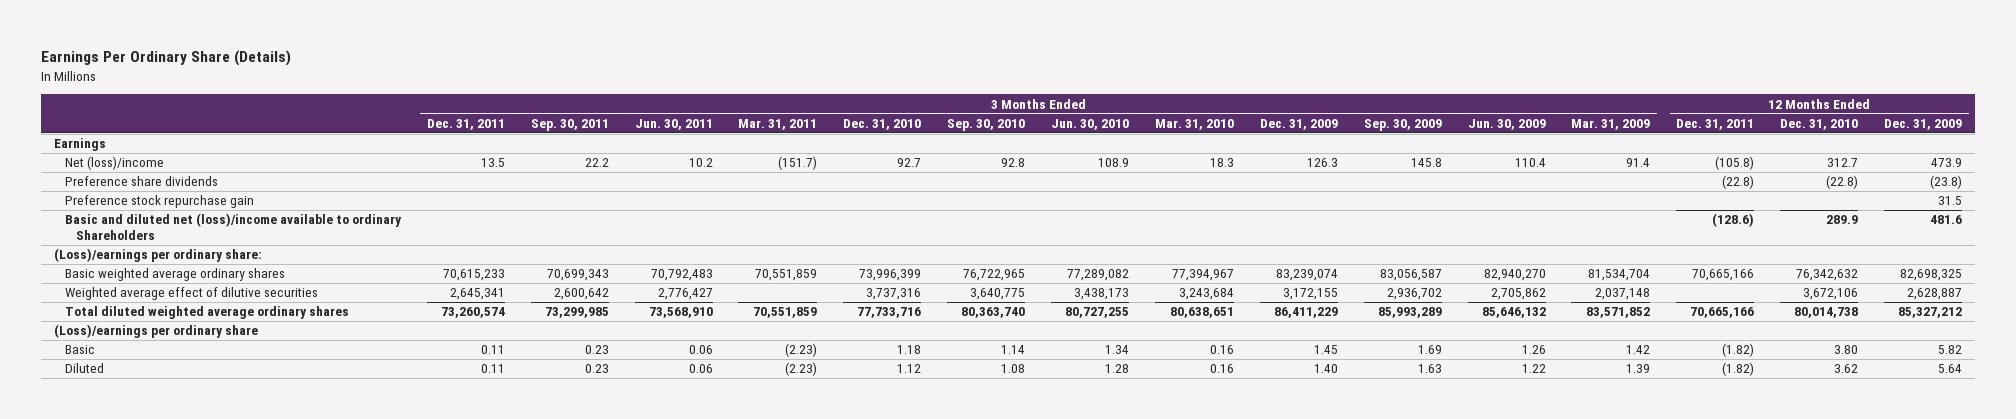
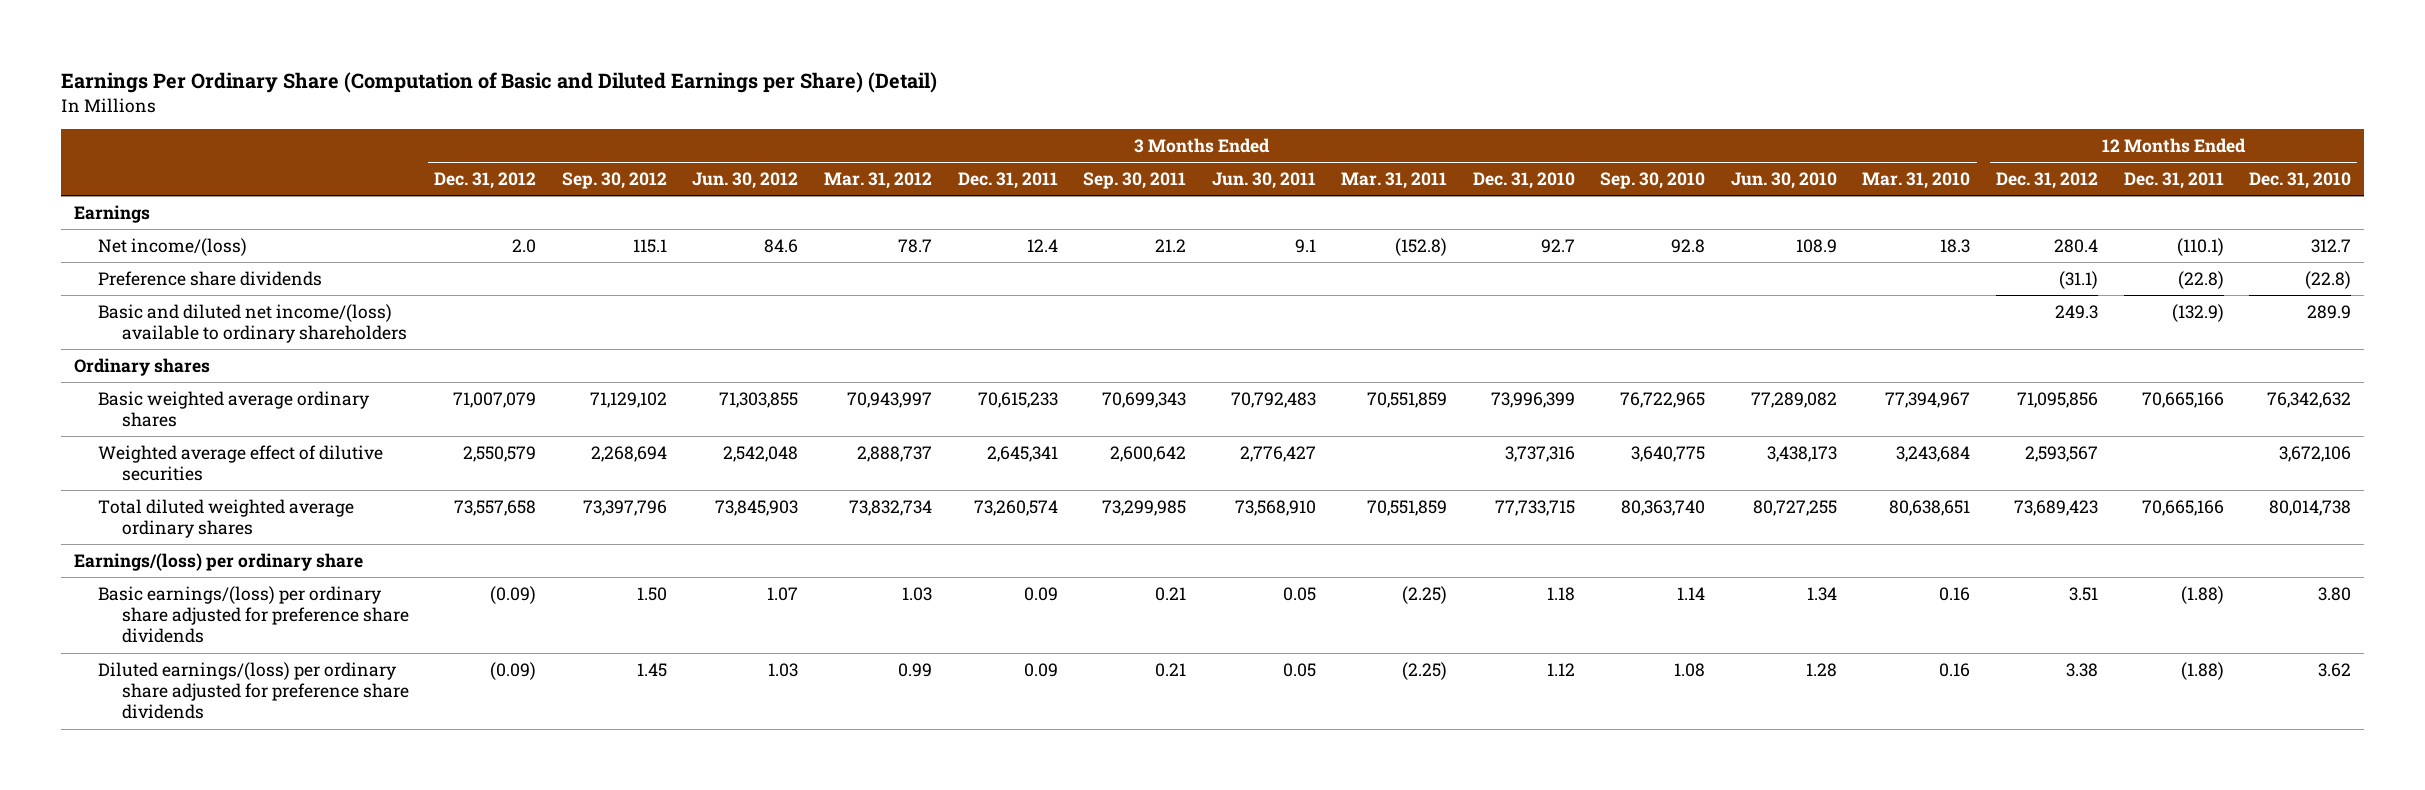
- Earnings Per Ordinary Share (Details)
+ Earnings Per Ordinary Share (Computation of Basic and Diluted Earnings per Share) (Detail)
- | 3 Months Ended Dec. 31, 2011 | 3 Months Ended Sep. 30, 2011 | 3 Months Ended Jun. 30, 2011 | 3 Months Ended Mar. 31, 2011 | 3 Months Ended Dec. 31, 2010 | 3 Months Ended Sep. 30, 2010 | 3 Months Ended Jun. 30, 2010 | 3 Months Ended Mar. 31, 2010 | 3 Months Ended Dec. 31, 2009 | 3 Months Ended Sep. 30, 2009 | 3 Months Ended Jun. 30, 2009 | 3 Months Ended Mar. 31, 2009 | 12 Months Ended Dec. 31, 2011 | 12 Months Ended Dec. 31, 2010 | 12 Months Ended Dec. 31, 2009
+ | 3 Months Ended Dec. 31, 2012 | 3 Months Ended Sep. 30, 2012 | 3 Months Ended Jun. 30, 2012 | 3 Months Ended Mar. 31, 2012 | 3 Months Ended Dec. 31, 2011 | 3 Months Ended Sep. 30, 2011 | 3 Months Ended Jun. 30, 2011 | 3 Months Ended Mar. 31, 2011 | 3 Months Ended Dec. 31, 2010 | 3 Months Ended Sep. 30, 2010 | 3 Months Ended Jun. 30, 2010 | 3 Months Ended Mar. 31, 2010 | 12 Months Ended Dec. 31, 2012 | 12 Months Ended Dec. 31, 2011 | 12 Months Ended Dec. 31, 2010
- Net (loss)/income | 13.5 | 22.2 | 10.2 | (151.7) | 92.7 | 92.8 | 108.9 | 18.3 | 126.3 | 145.8 | 110.4 | 91.4 | (105.8) | 312.7 | 473.9
+ Net income/(loss) | 2.0 | 115.1 | 84.6 | 78.7 | 12.4 | 21.2 | 9.1 | (152.8) | 92.7 | 92.8 | 108.9 | 18.3 | 280.4 | (110.1) | 312.7
- Preference stock repurchase gain | | | | | | | | | | | | | | | 31.5
- Basic and diluted net (loss)/income available to ordinary Shareholders | | | | | | | | | | | | | (128.6) | 289.9 | 481.6
- (Loss)/earnings per ordinary share:
+ Basic and diluted net income/(loss) available to ordinary shareholders | | | | | | | | | | | | | 249.3 | (132.9) | 289.9
+ Ordinary shares
- Total diluted weighted average ordinary shares | 73,260,574 | 73,299,985 | 73,568,910 | 70,551,859 | 77,733,716 | 80,363,740 | 80,727,255 | 80,638,651 | 86,411,229 | 85,993,289 | 85,646,132 | 83,571,852 | 70,665,166 | 80,014,738 | 85,327,212
- (Loss)/earnings per ordinary share
- Basic | 0.11 | 0.23 | 0.06 | (2.23) | 1.18 | 1.14 | 1.34 | 0.16 | 1.45 | 1.69 | 1.26 | 1.42 | (1.82) | 3.80 | 5.82
- Diluted | 0.11 | 0.23 | 0.06 | (2.23) | 1.12 | 1.08 | 1.28 | 0.16 | 1.40 | 1.63 | 1.22 | 1.39 | (1.82) | 3.62 | 5.64
+ Total diluted weighted average ordinary shares | 73,557,658 | 73,397,796 | 73,845,903 | 73,832,734 | 73,260,574 | 73,299,985 | 73,568,910 | 70,551,859 | 77,733,715 | 80,363,740 | 80,727,255 | 80,638,651 | 73,689,423 | 70,665,166 | 80,014,738
+ Earnings/(loss) per ordinary share
+ Basic earnings/(loss) per ordinary share adjusted for preference share dividends | (0.09) | 1.50 | 1.07 | 1.03 | 0.09 | 0.21 | 0.05 | (2.25) | 1.18 | 1.14 | 1.34 | 0.16 | 3.51 | (1.88) | 3.80
+ Diluted earnings/(loss) per ordinary share adjusted for preference share dividends | (0.09) | 1.45 | 1.03 | 0.99 | 0.09 | 0.21 | 0.05 | (2.25) | 1.12 | 1.08 | 1.28 | 0.16 | 3.38 | (1.88) | 3.62

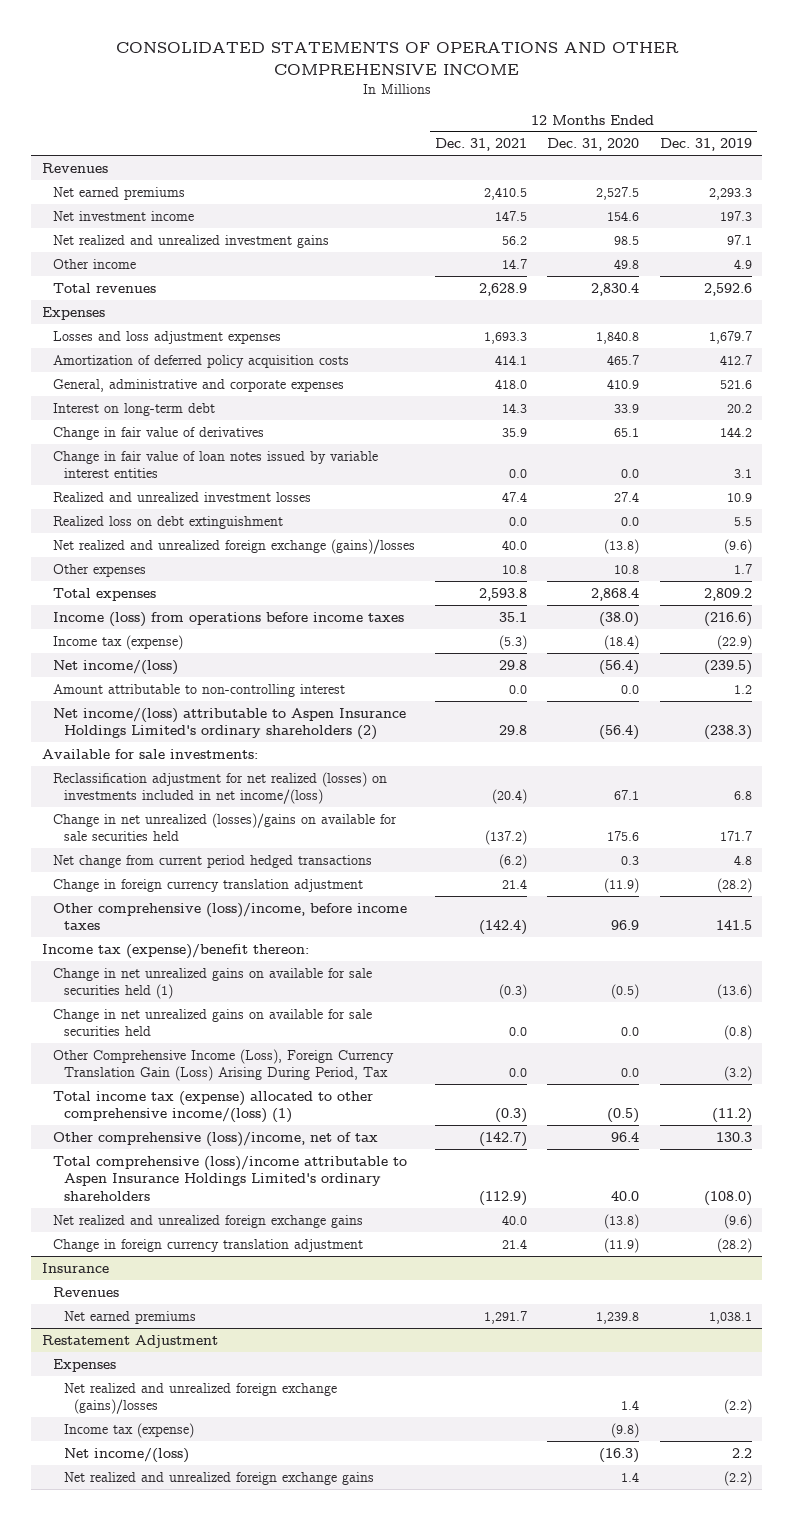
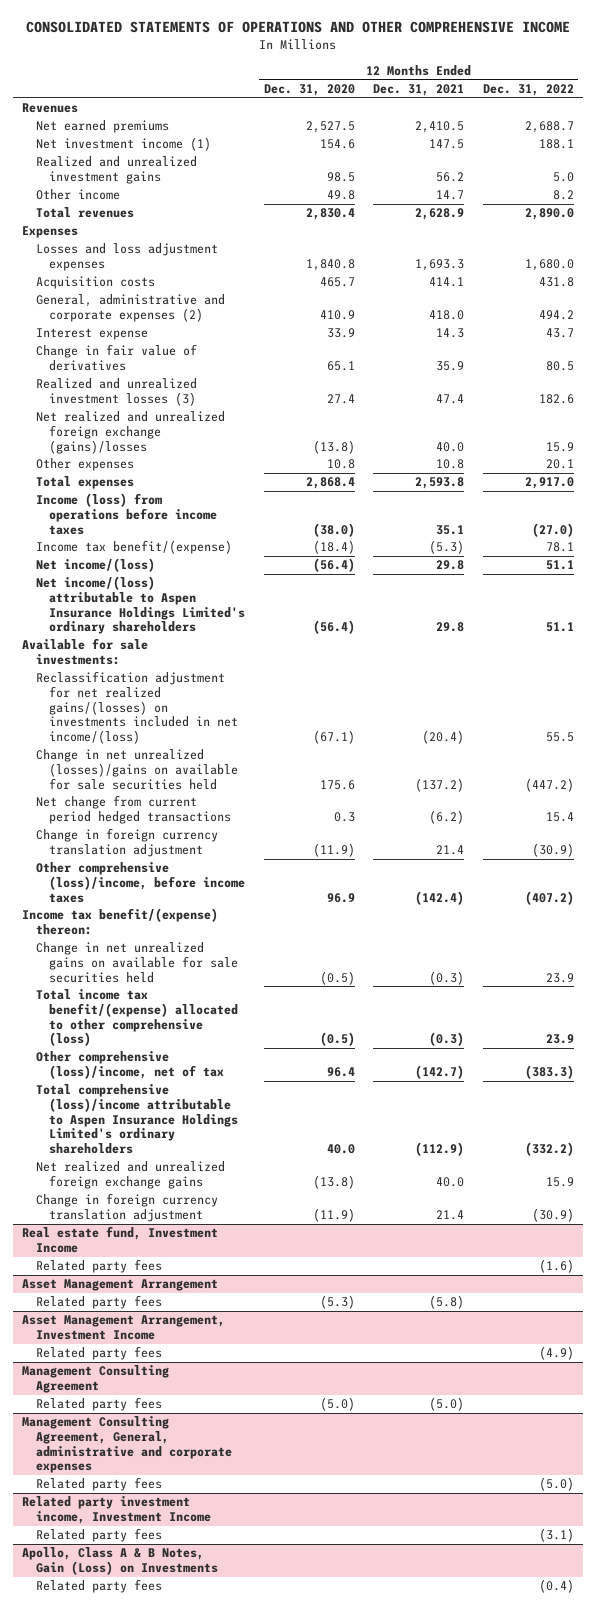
- | 12 Months Ended Dec. 31, 2021 | 12 Months Ended Dec. 31, 2020 | 12 Months Ended Dec. 31, 2019
+ | 12 Months Ended Dec. 31, 2020 | 12 Months Ended Dec. 31, 2021 | 12 Months Ended Dec. 31, 2022
- Net investment income | 147.5 | 154.6 | 197.3
- Net realized and unrealized investment gains | 56.2 | 98.5 | 97.1
+ Net investment income (1) | 154.6 | 147.5 | 188.1
+ Realized and unrealized investment gains | 98.5 | 56.2 | 5.0
- Amortization of deferred policy acquisition costs | 414.1 | 465.7 | 412.7
- General, administrative and corporate expenses | 418.0 | 410.9 | 521.6
- Interest on long-term debt | 14.3 | 33.9 | 20.2
+ Acquisition costs | 465.7 | 414.1 | 431.8
+ General, administrative and corporate expenses (2) | 410.9 | 418.0 | 494.2
+ Interest expense | 33.9 | 14.3 | 43.7
- Change in fair value of loan notes issued by variable interest entities | 0.0 | 0.0 | 3.1
- Realized and unrealized investment losses | 47.4 | 27.4 | 10.9
- Realized loss on debt extinguishment | 0.0 | 0.0 | 5.5
+ Realized and unrealized investment losses (3) | 27.4 | 47.4 | 182.6
- Income tax (expense) | (5.3) | (18.4) | (22.9)
+ Income tax benefit/(expense) | (18.4) | (5.3) | 78.1
- Amount attributable to non-controlling interest | 0.0 | 0.0 | 1.2
- Net income/(loss) attributable to Aspen Insurance Holdings Limited's ordinary shareholders (2) | 29.8 | (56.4) | (238.3)
+ Net income/(loss) attributable to Aspen Insurance Holdings Limited's ordinary shareholders | (56.4) | 29.8 | 51.1
- Reclassification adjustment for net realized (losses) on investments included in net income/(loss) | (20.4) | 67.1 | 6.8
+ Reclassification adjustment for net realized gains/(losses) on investments included in net income/(loss) | (67.1) | (20.4) | 55.5
- Income tax (expense)/benefit thereon:
- Change in net unrealized gains on available for sale securities held (1) | (0.3) | (0.5) | (13.6)
- Change in net unrealized gains on available for sale securities held | 0.0 | 0.0 | (0.8)
- Other Comprehensive Income (Loss), Foreign Currency Translation Gain (Loss) Arising During Period, Tax | 0.0 | 0.0 | (3.2)
- Total income tax (expense) allocated to other comprehensive income/(loss) (1) | (0.3) | (0.5) | (11.2)
+ Income tax benefit/(expense) thereon:
+ Change in net unrealized gains on available for sale securities held | (0.5) | (0.3) | 23.9
+ Total income tax benefit/(expense) allocated to other comprehensive (loss) | (0.5) | (0.3) | 23.9
- Insurance
- Revenues
- Net earned premiums | 1,291.7 | 1,239.8 | 1,038.1
- Restatement Adjustment
- Expenses
- Net realized and unrealized foreign exchange (gains)/losses | | 1.4 | (2.2)
- Income tax (expense) | | (9.8) |
- Net income/(loss) | | (16.3) | 2.2
- Net realized and unrealized foreign exchange gains | | 1.4 | (2.2)
+ Real estate fund, Investment Income
+ Related party fees | | | (1.6)
+ Asset Management Arrangement
+ Related party fees | (5.3) | (5.8) |
+ Asset Management Arrangement, Investment Income
+ Related party fees | | | (4.9)
+ Management Consulting Agreement
+ Related party fees | (5.0) | (5.0) |
+ Management Consulting Agreement, General, administrative and corporate expenses
+ Related party fees | | | (5.0)
+ Related party investment income, Investment Income
+ Related party fees | | | (3.1)
+ Apollo, Class A & B Notes, Gain (Loss) on Investments
+ Related party fees | | | (0.4)

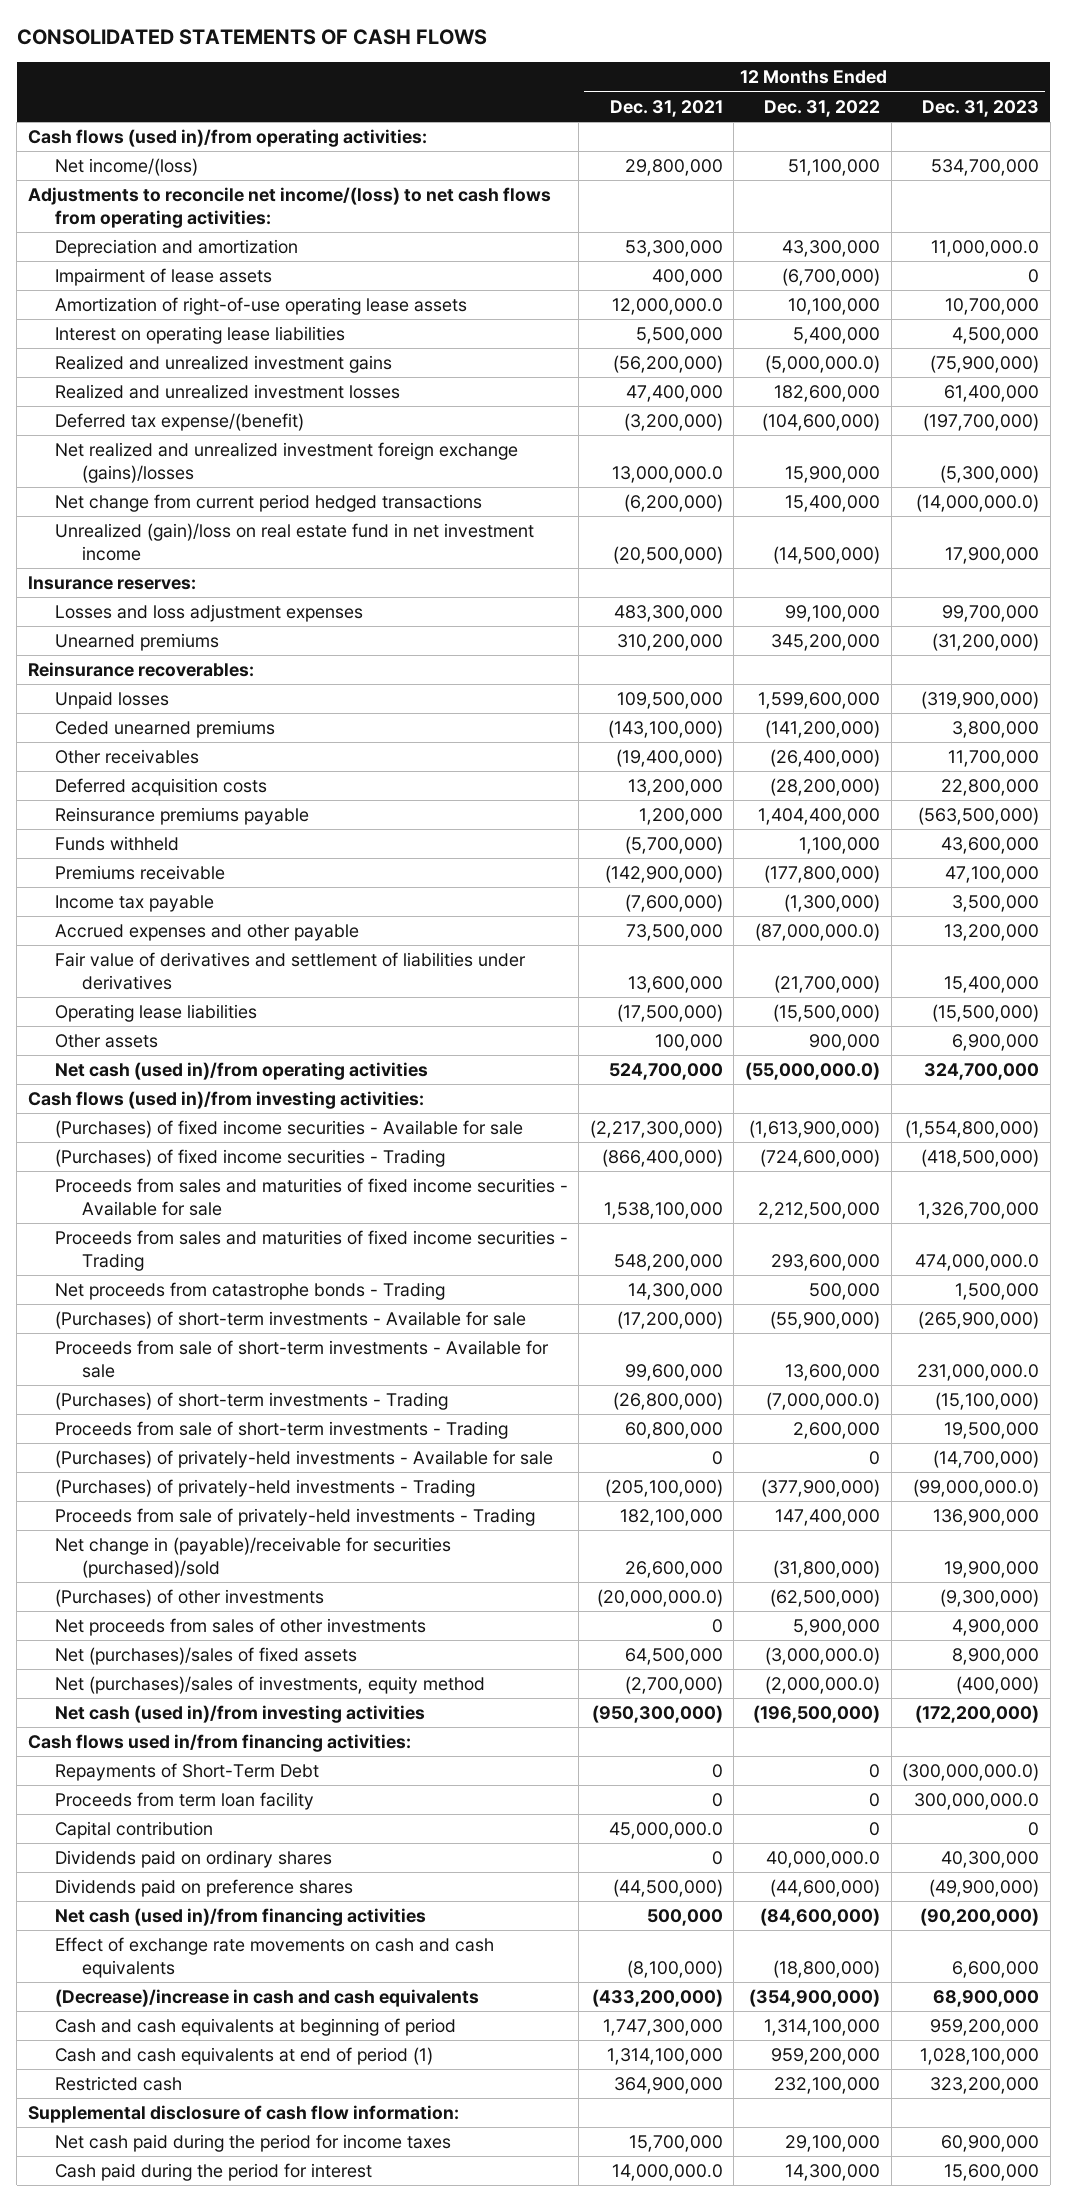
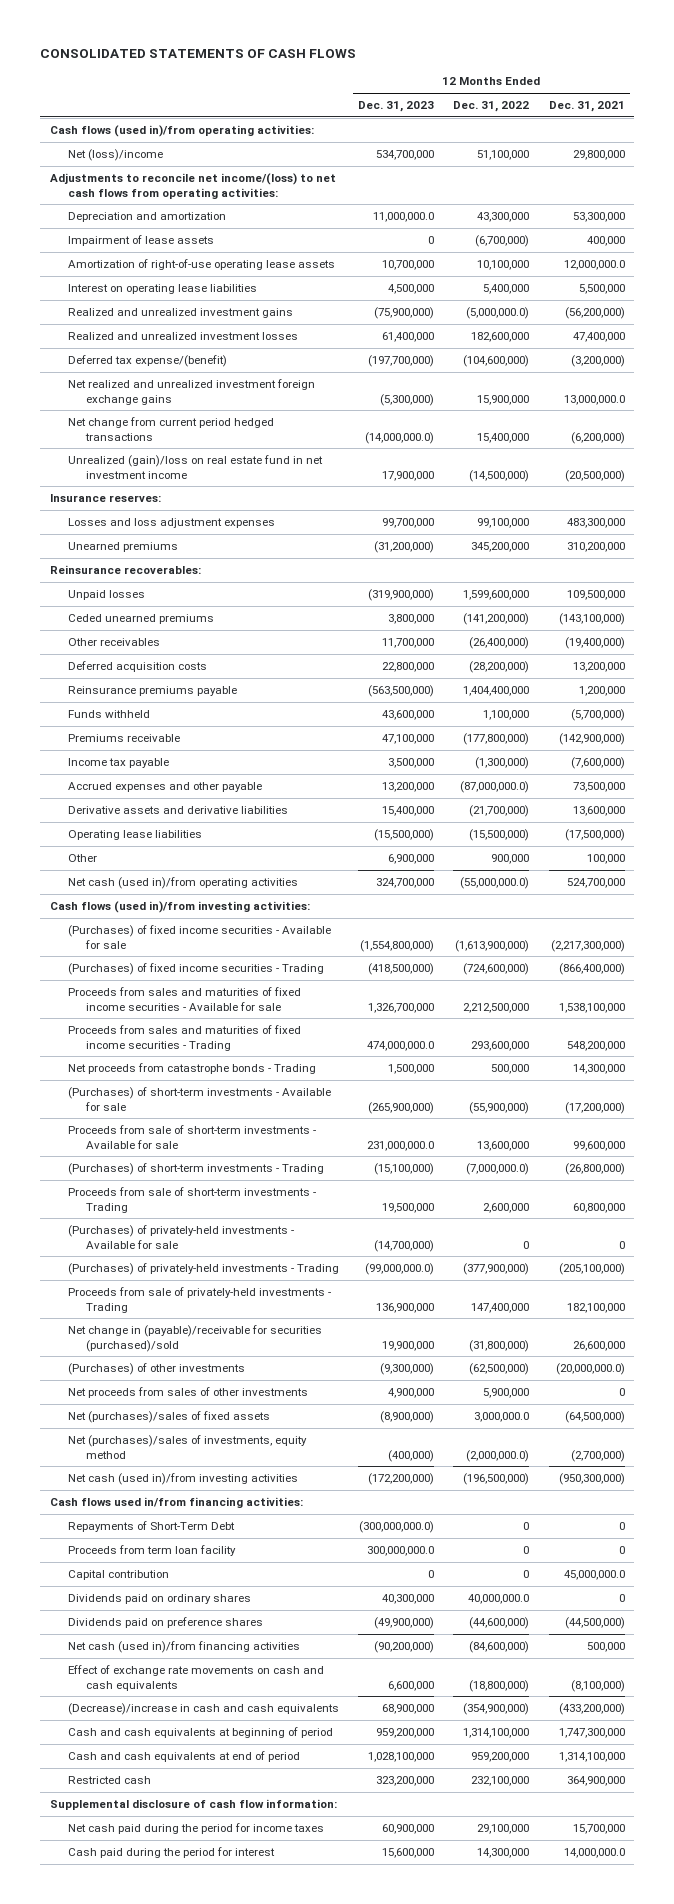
- | 12 Months Ended Dec. 31, 2021 | 12 Months Ended Dec. 31, 2022 | 12 Months Ended Dec. 31, 2023
+ | 12 Months Ended Dec. 31, 2023 | 12 Months Ended Dec. 31, 2022 | 12 Months Ended Dec. 31, 2021
- Net income/(loss) | 29,800,000 | 51,100,000 | 534,700,000
+ Net (loss)/income | 534,700,000 | 51,100,000 | 29,800,000
- Net realized and unrealized investment foreign exchange (gains)/losses | 13,000,000.0 | 15,900,000 | (5,300,000)
+ Net realized and unrealized investment foreign exchange gains | (5,300,000) | 15,900,000 | 13,000,000.0
- Fair value of derivatives and settlement of liabilities under derivatives | 13,600,000 | (21,700,000) | 15,400,000
+ Derivative assets and derivative liabilities | 15,400,000 | (21,700,000) | 13,600,000
- Other assets | 100,000 | 900,000 | 6,900,000
+ Other | 6,900,000 | 900,000 | 100,000
- Net (purchases)/sales of fixed assets | 64,500,000 | (3,000,000.0) | 8,900,000
+ Net (purchases)/sales of fixed assets | (8,900,000) | 3,000,000.0 | (64,500,000)
- Cash and cash equivalents at end of period (1) | 1,314,100,000 | 959,200,000 | 1,028,100,000
+ Cash and cash equivalents at end of period | 1,028,100,000 | 959,200,000 | 1,314,100,000

